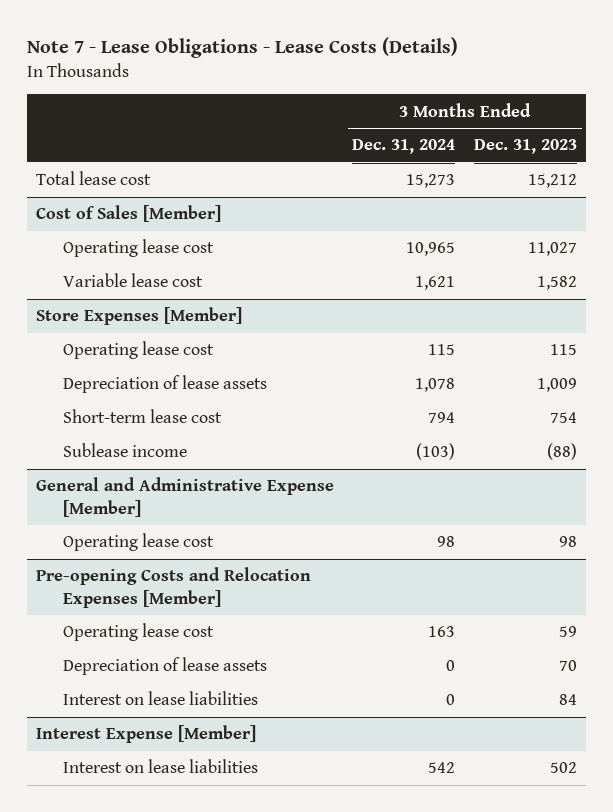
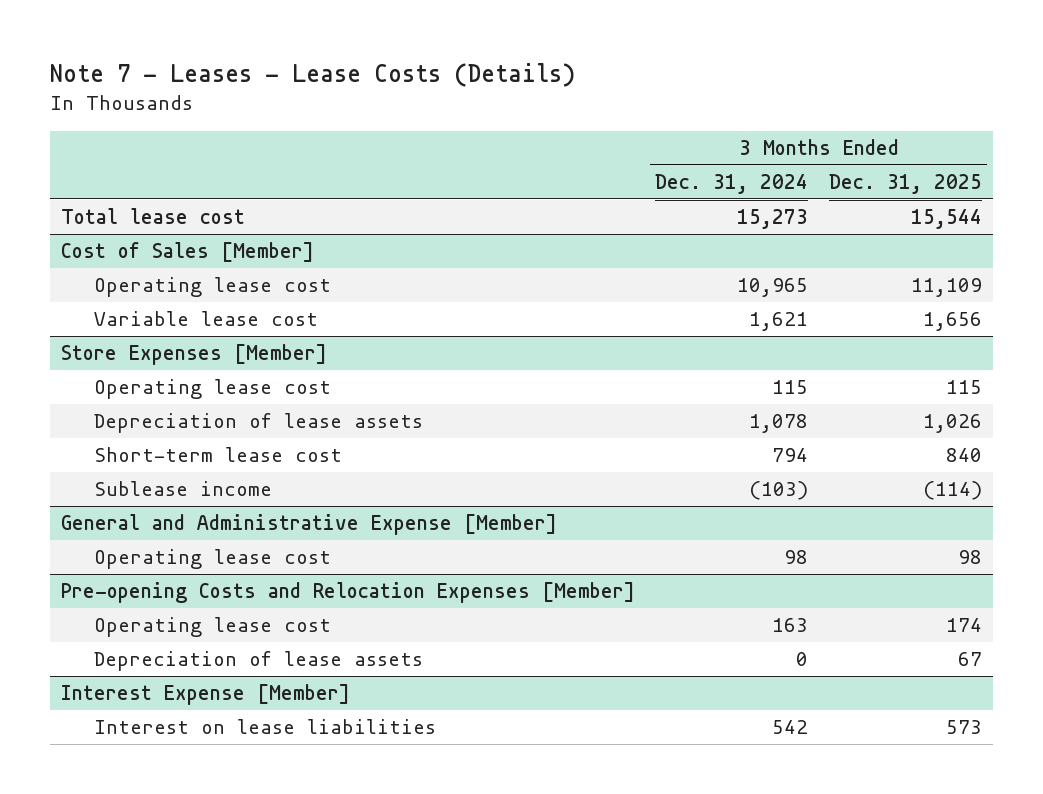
- Note 7 - Lease Obligations - Lease Costs (Details)
+ Note 7 - Leases - Lease Costs (Details)
- | 3 Months Ended Dec. 31, 2024 | 3 Months Ended Dec. 31, 2023
+ | 3 Months Ended Dec. 31, 2024 | 3 Months Ended Dec. 31, 2025
@ Pre-opening Costs and Relocation Expenses [Member]
- Interest on lease liabilities | 0 | 84

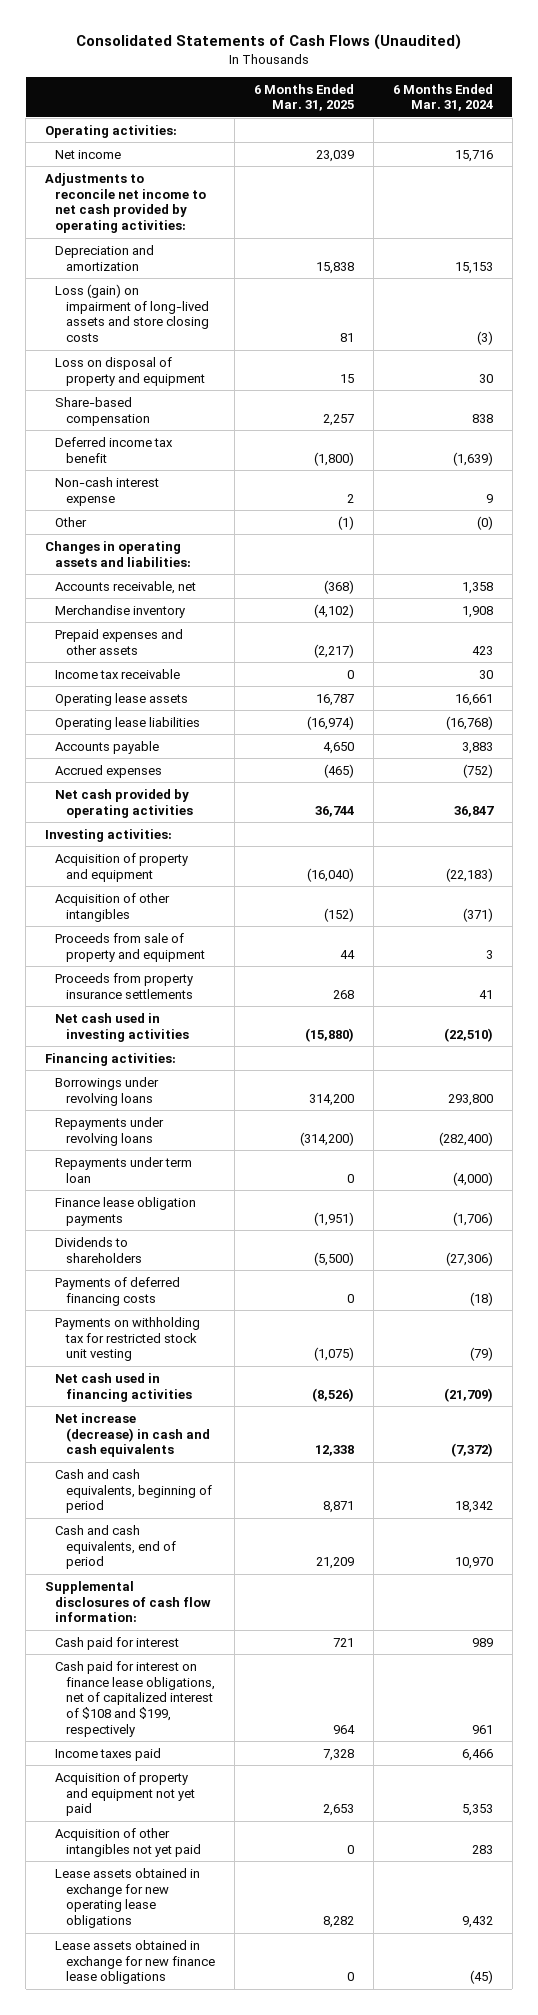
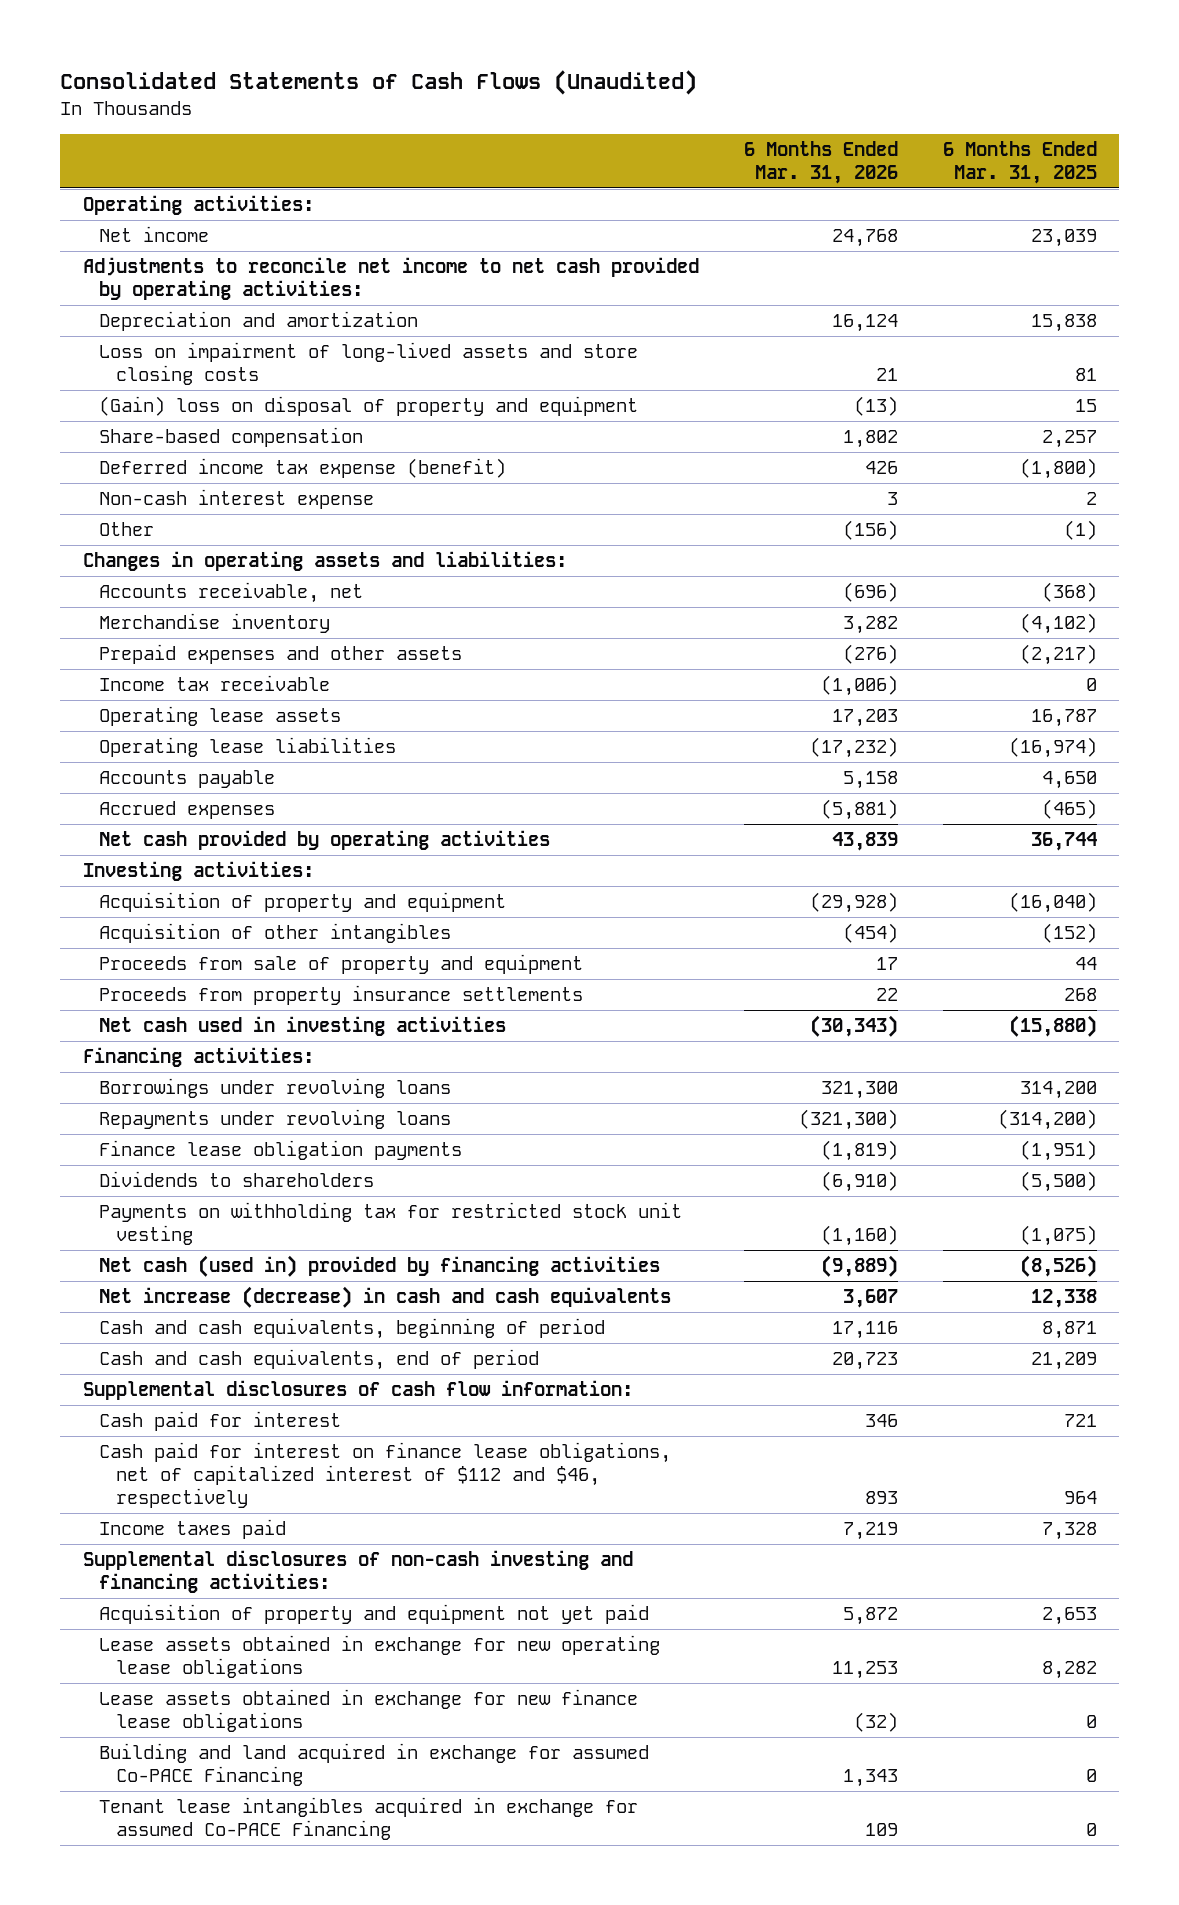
- | 6 Months Ended Mar. 31, 2025 | 6 Months Ended Mar. 31, 2024
+ | 6 Months Ended Mar. 31, 2026 | 6 Months Ended Mar. 31, 2025
- Loss (gain) on impairment of long-lived assets and store closing costs | 81 | (3)
- Loss on disposal of property and equipment | 15 | 30
+ Loss on impairment of long-lived assets and store closing costs | 21 | 81
+ (Gain) loss on disposal of property and equipment | (13) | 15
- Deferred income tax benefit | (1,800) | (1,639)
+ Deferred income tax expense (benefit) | 426 | (1,800)
- Repayments under term loan | 0 | (4,000)
- Payments of deferred financing costs | 0 | (18)
- Net cash used in financing activities | (8,526) | (21,709)
+ Net cash (used in) provided by financing activities | (9,889) | (8,526)
- Cash paid for interest on finance lease obligations, net of capitalized interest of $108 and $199, respectively | 964 | 961
+ Cash paid for interest on finance lease obligations, net of capitalized interest of $112 and $46, respectively | 893 | 964
+ Supplemental disclosures of non-cash investing and financing activities:
- Acquisition of other intangibles not yet paid | 0 | 283
+ Building and land acquired in exchange for assumed Co-PACE Financing | 1,343 | 0
+ Tenant lease intangibles acquired in exchange for assumed Co-PACE Financing | 109 | 0

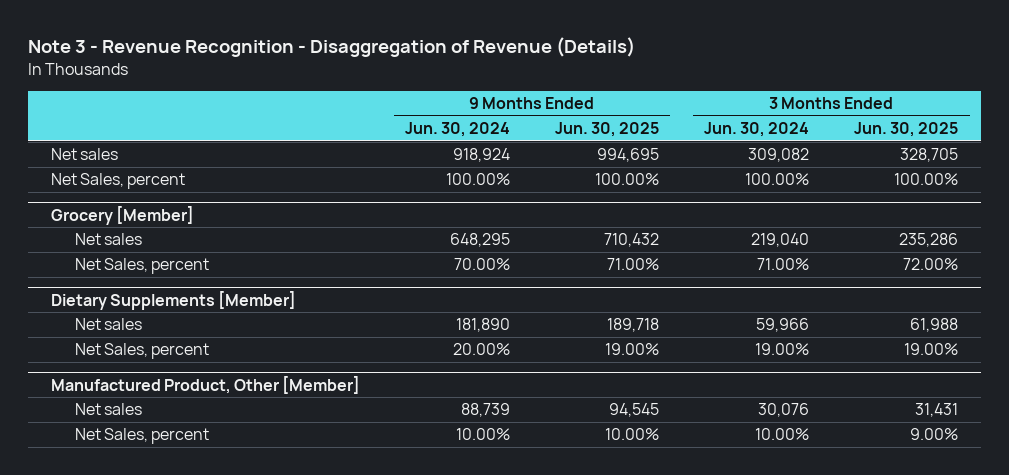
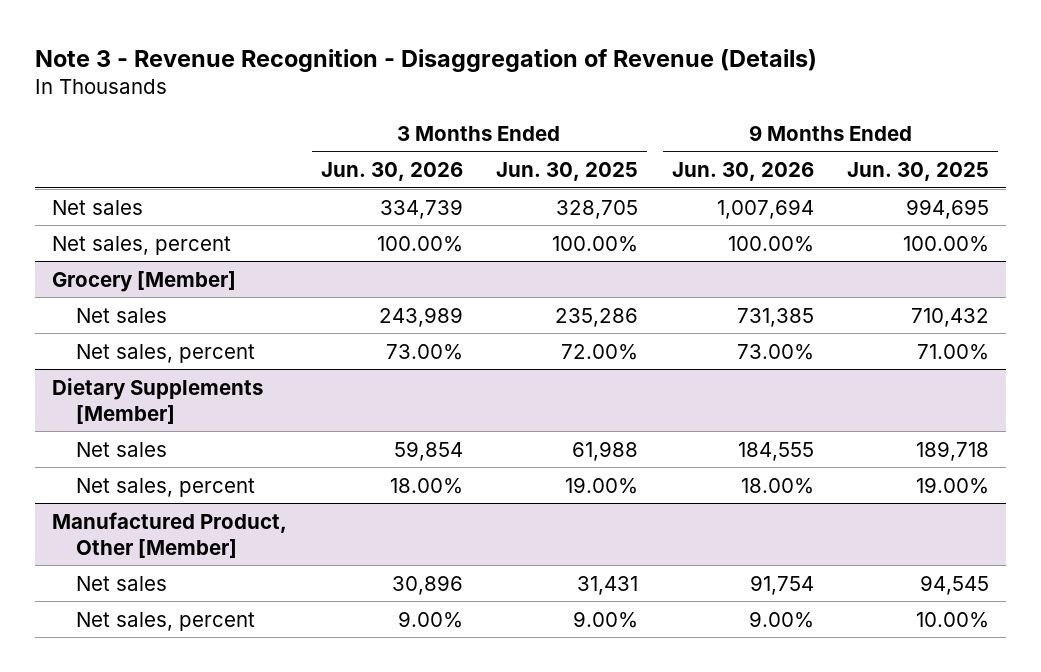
- | 9 Months Ended Jun. 30, 2024 | 9 Months Ended Jun. 30, 2025 | 3 Months Ended Jun. 30, 2024 | 3 Months Ended Jun. 30, 2025
+ | 3 Months Ended Jun. 30, 2026 | 3 Months Ended Jun. 30, 2025 | 9 Months Ended Jun. 30, 2026 | 9 Months Ended Jun. 30, 2025
- Net Sales, percent | 100.00% | 100.00% | 100.00% | 100.00%
+ Net sales, percent | 100.00% | 100.00% | 100.00% | 100.00%
@ Grocery [Member]
- Net Sales, percent | 70.00% | 71.00% | 71.00% | 72.00%
+ Net sales, percent | 73.00% | 72.00% | 73.00% | 71.00%
@ Dietary Supplements [Member]
- Net Sales, percent | 20.00% | 19.00% | 19.00% | 19.00%
+ Net sales, percent | 18.00% | 19.00% | 18.00% | 19.00%
@ Manufactured Product, Other [Member]
- Net Sales, percent | 10.00% | 10.00% | 10.00% | 9.00%
+ Net sales, percent | 9.00% | 9.00% | 9.00% | 10.00%

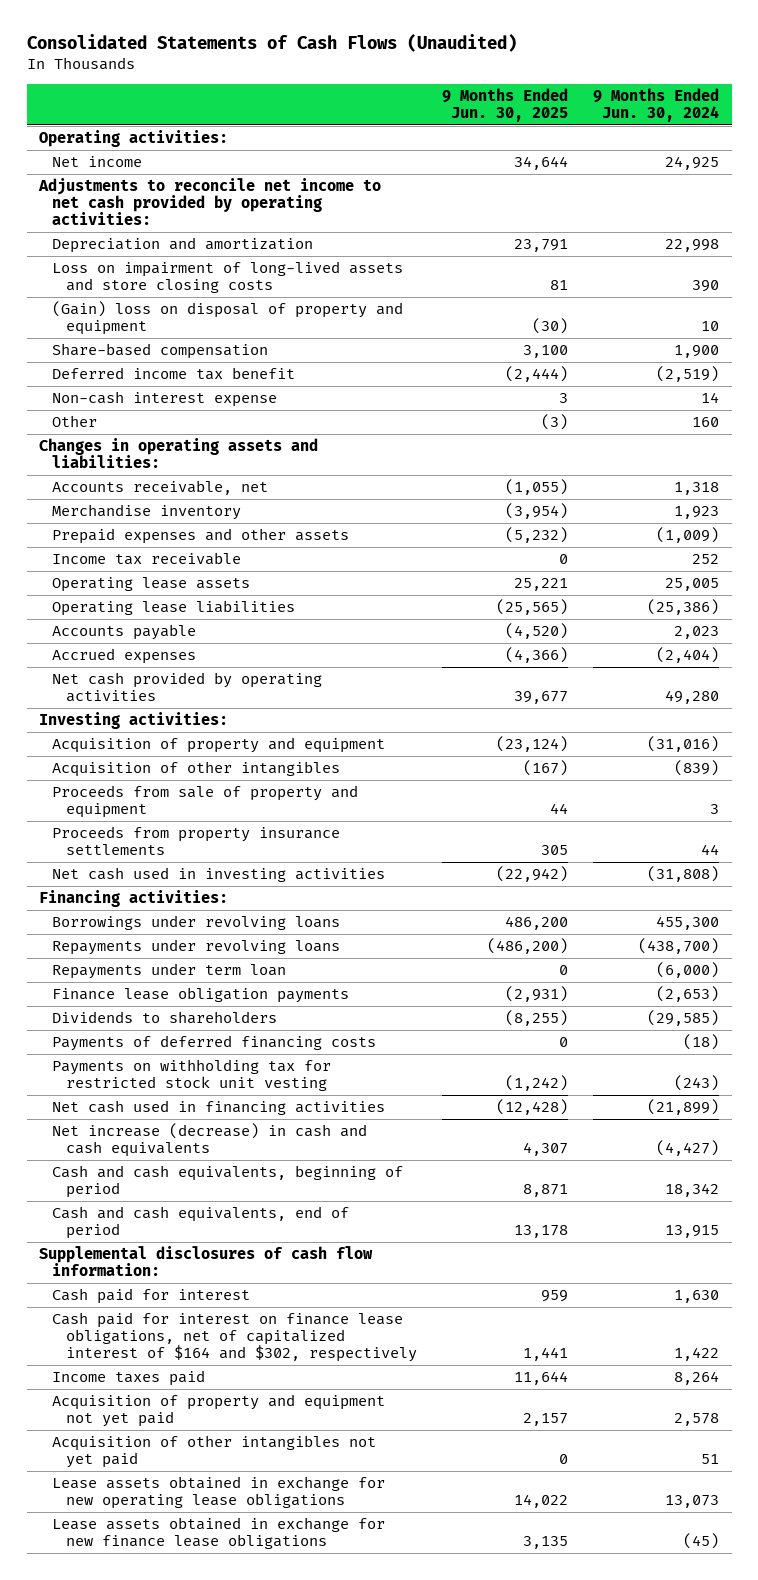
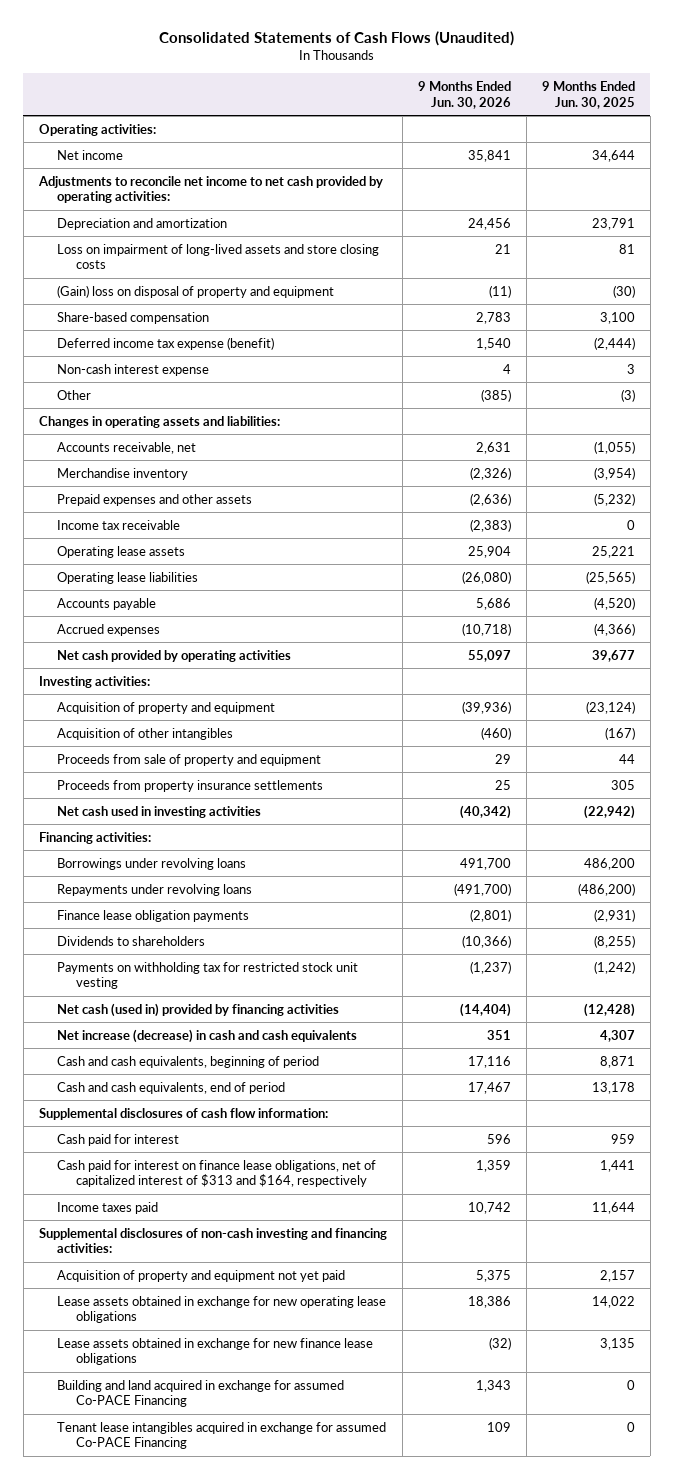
- | 9 Months Ended Jun. 30, 2025 | 9 Months Ended Jun. 30, 2024
+ | 9 Months Ended Jun. 30, 2026 | 9 Months Ended Jun. 30, 2025
- Deferred income tax benefit | (2,444) | (2,519)
+ Deferred income tax expense (benefit) | 1,540 | (2,444)
- Repayments under term loan | 0 | (6,000)
- Payments of deferred financing costs | 0 | (18)
- Net cash used in financing activities | (12,428) | (21,899)
+ Net cash (used in) provided by financing activities | (14,404) | (12,428)
- Cash paid for interest on finance lease obligations, net of capitalized interest of $164 and $302, respectively | 1,441 | 1,422
+ Cash paid for interest on finance lease obligations, net of capitalized interest of $313 and $164, respectively | 1,359 | 1,441
+ Supplemental disclosures of non-cash investing and financing activities:
- Acquisition of other intangibles not yet paid | 0 | 51
+ Building and land acquired in exchange for assumed Co-PACE Financing | 1,343 | 0
+ Tenant lease intangibles acquired in exchange for assumed Co-PACE Financing | 109 | 0

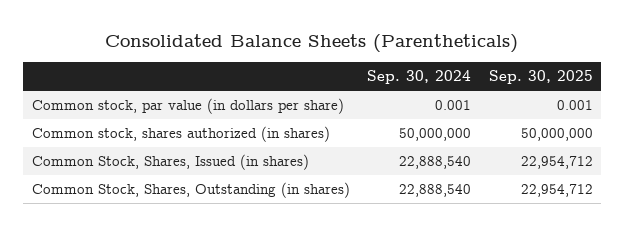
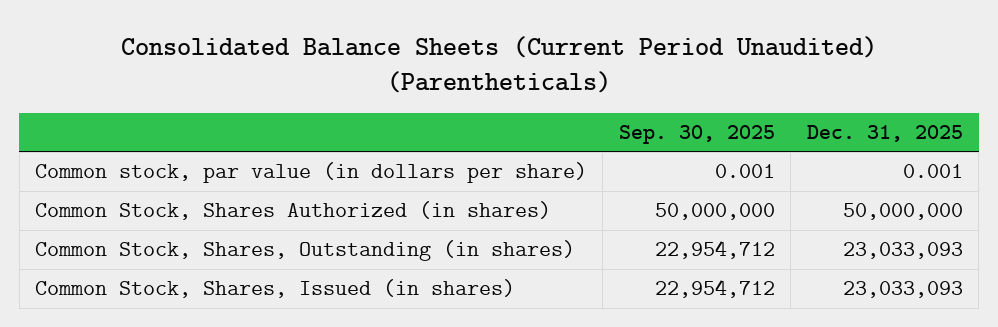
- Consolidated Balance Sheets (Parentheticals)
+ Consolidated Balance Sheets (Current Period Unaudited) (Parentheticals)
- | Sep. 30, 2024 | Sep. 30, 2025
+ | Sep. 30, 2025 | Dec. 31, 2025
- Common stock, shares authorized (in shares) | 50,000,000 | 50,000,000
+ Common Stock, Shares Authorized (in shares) | 50,000,000 | 50,000,000
moved down: Common Stock, Shares, Issued (in shares) | 22,954,712 | 23,033,093

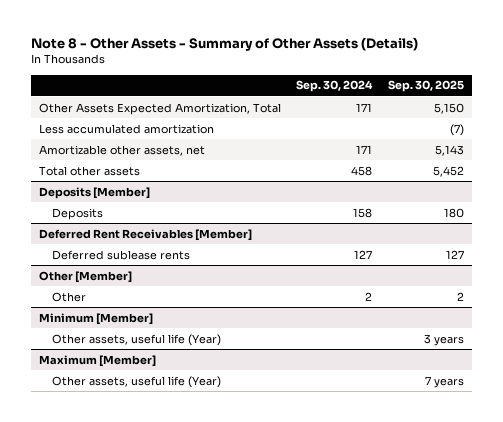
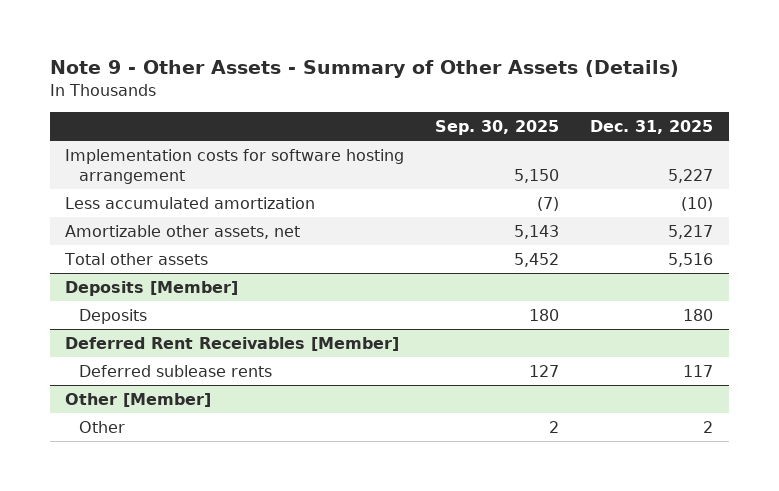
- Note 8 - Other Assets - Summary of Other Assets (Details)
+ Note 9 - Other Assets - Summary of Other Assets (Details)
- | Sep. 30, 2024 | Sep. 30, 2025
+ | Sep. 30, 2025 | Dec. 31, 2025
- Other Assets Expected Amortization, Total | 171 | 5,150
+ Implementation costs for software hosting arrangement | 5,150 | 5,227
- Minimum [Member]
- Other assets, useful life (Year) | | 3 years
- Maximum [Member]
- Other assets, useful life (Year) | | 7 years

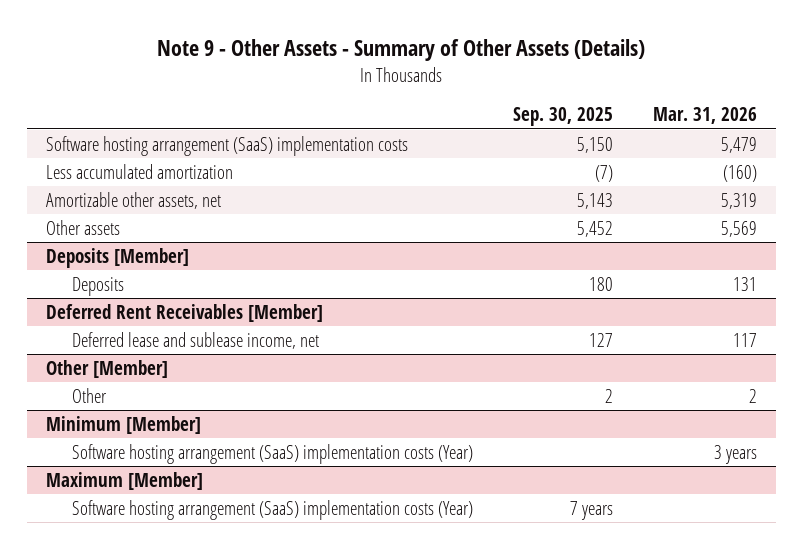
- | Sep. 30, 2025 | Dec. 31, 2025
+ | Sep. 30, 2025 | Mar. 31, 2026
- Implementation costs for software hosting arrangement | 5,150 | 5,227
+ Software hosting arrangement (SaaS) implementation costs | 5,150 | 5,479
- Total other assets | 5,452 | 5,516
+ Other assets | 5,452 | 5,569
@ Deferred Rent Receivables [Member]
- Deferred sublease rents | 127 | 117
+ Deferred lease and sublease income, net | 127 | 117
+ Minimum [Member]
+ Software hosting arrangement (SaaS) implementation costs (Year) | | 3 years
+ Maximum [Member]
+ Software hosting arrangement (SaaS) implementation costs (Year) | 7 years |

